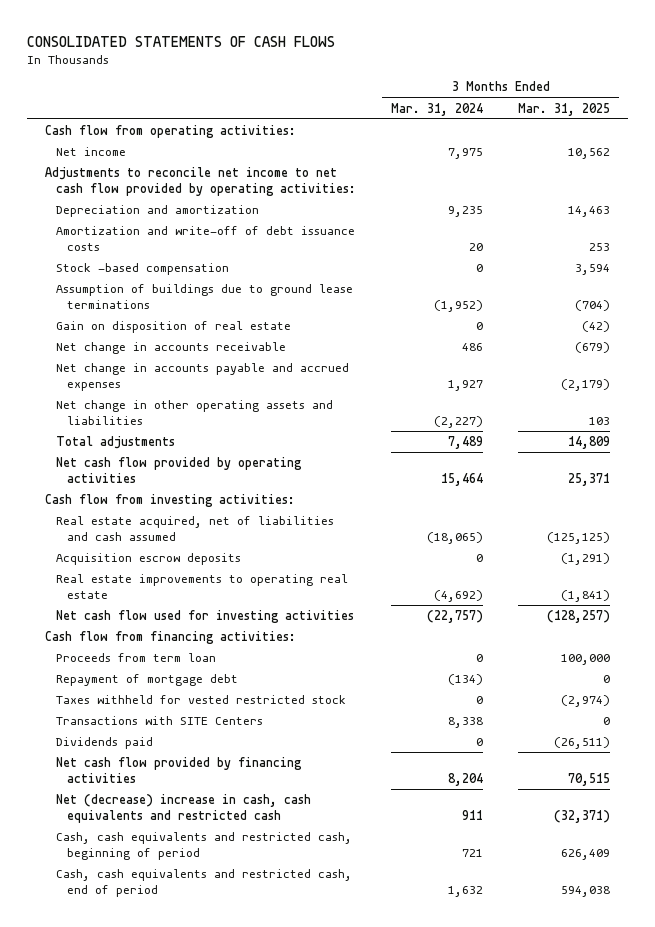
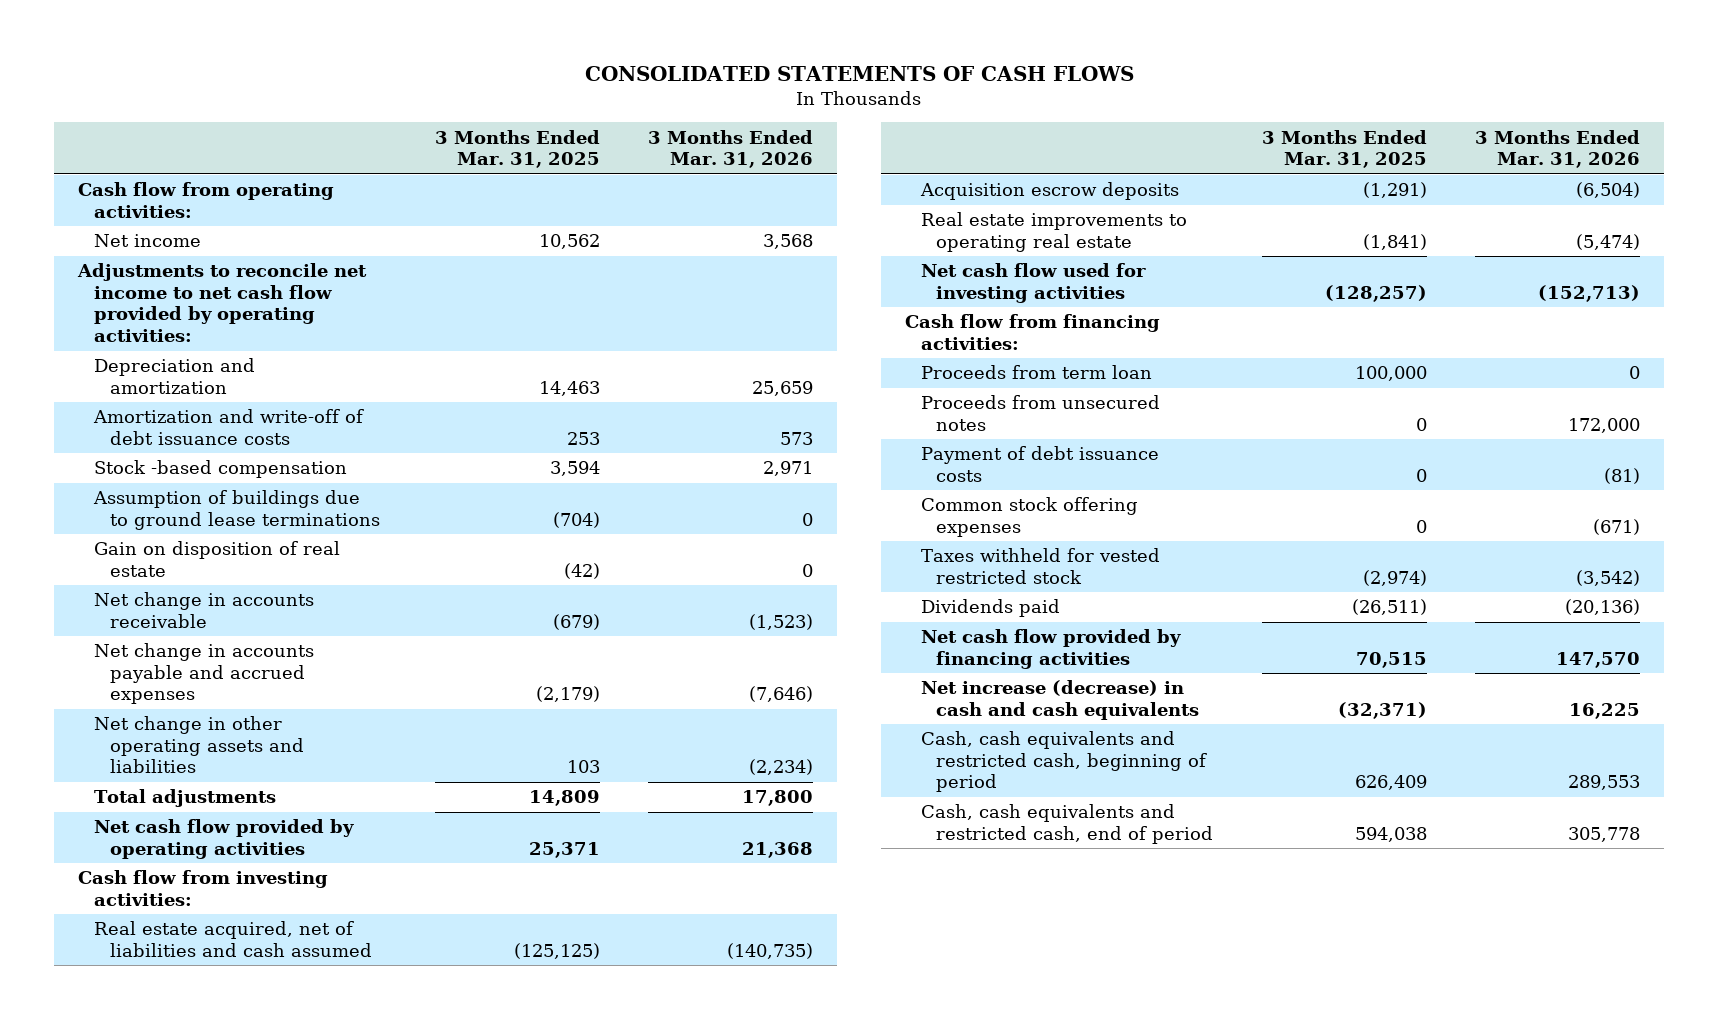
- | 3 Months Ended Mar. 31, 2024 | 3 Months Ended Mar. 31, 2025
+ | 3 Months Ended Mar. 31, 2025 | 3 Months Ended Mar. 31, 2026
- Repayment of mortgage debt | (134) | 0
+ Proceeds from unsecured notes | 0 | 172,000
+ Payment of debt issuance costs | 0 | (81)
+ Common stock offering expenses | 0 | (671)
- Transactions with SITE Centers | 8,338 | 0
- Net (decrease) increase in cash, cash equivalents and restricted cash | 911 | (32,371)
+ Net increase (decrease) in cash and cash equivalents | (32,371) | 16,225

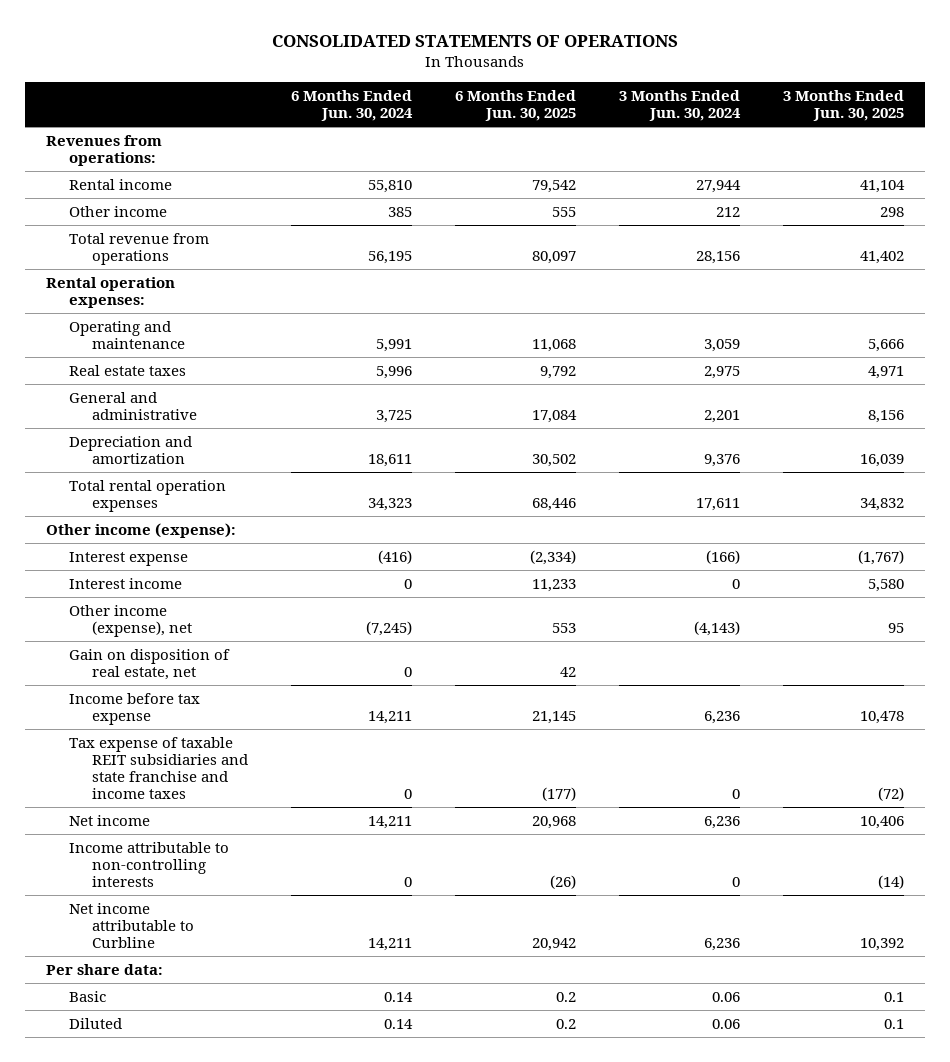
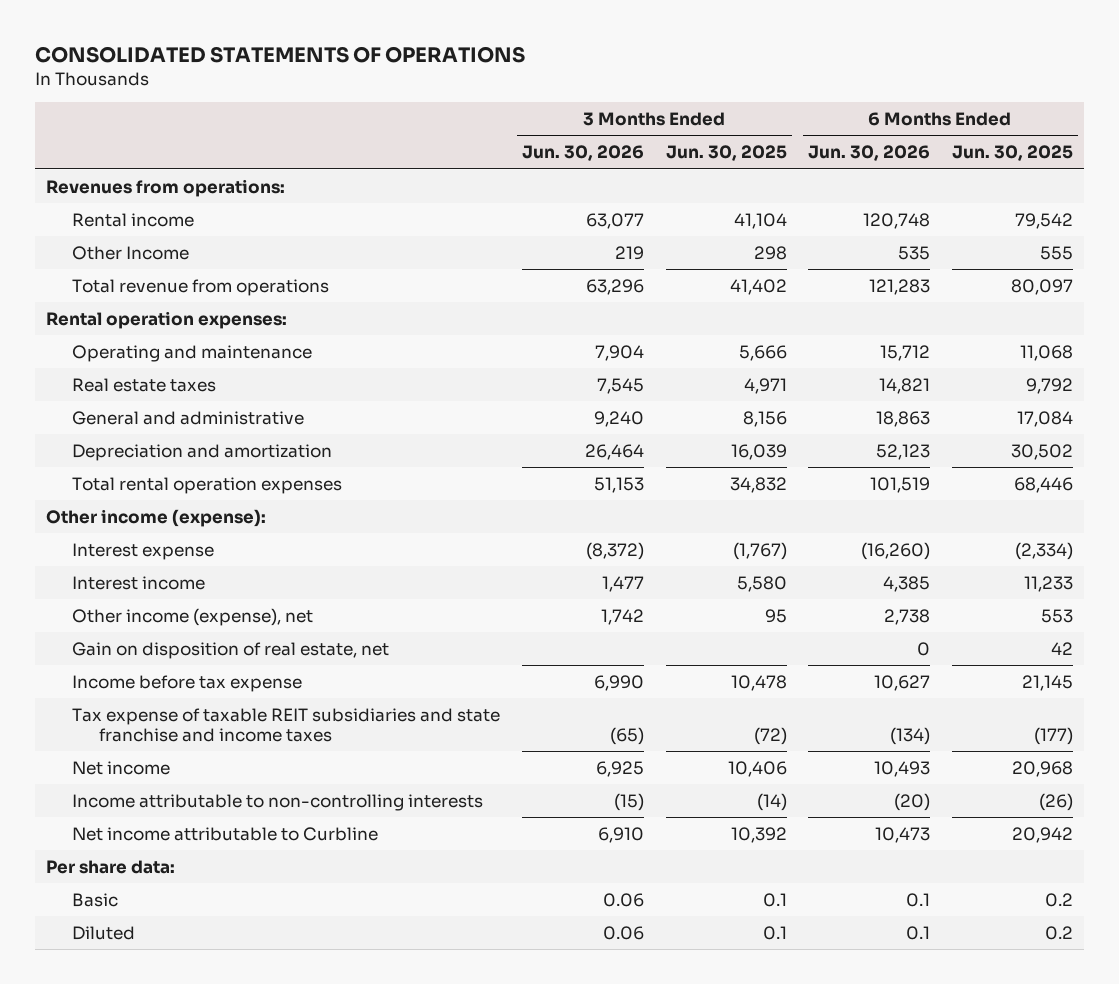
- | 6 Months Ended Jun. 30, 2024 | 6 Months Ended Jun. 30, 2025 | 3 Months Ended Jun. 30, 2024 | 3 Months Ended Jun. 30, 2025
+ | 3 Months Ended Jun. 30, 2026 | 3 Months Ended Jun. 30, 2025 | 6 Months Ended Jun. 30, 2026 | 6 Months Ended Jun. 30, 2025
- Other income | 385 | 555 | 212 | 298
+ Other Income | 219 | 298 | 535 | 555

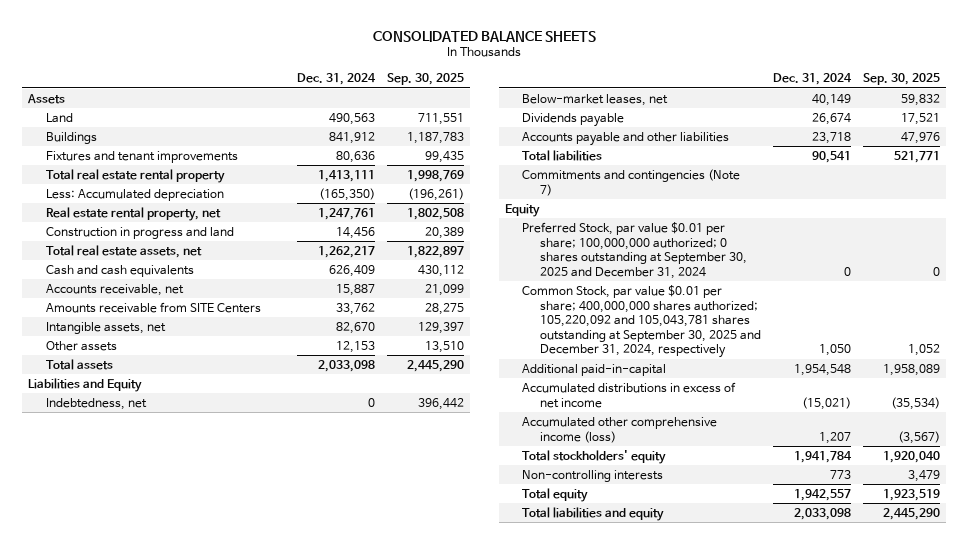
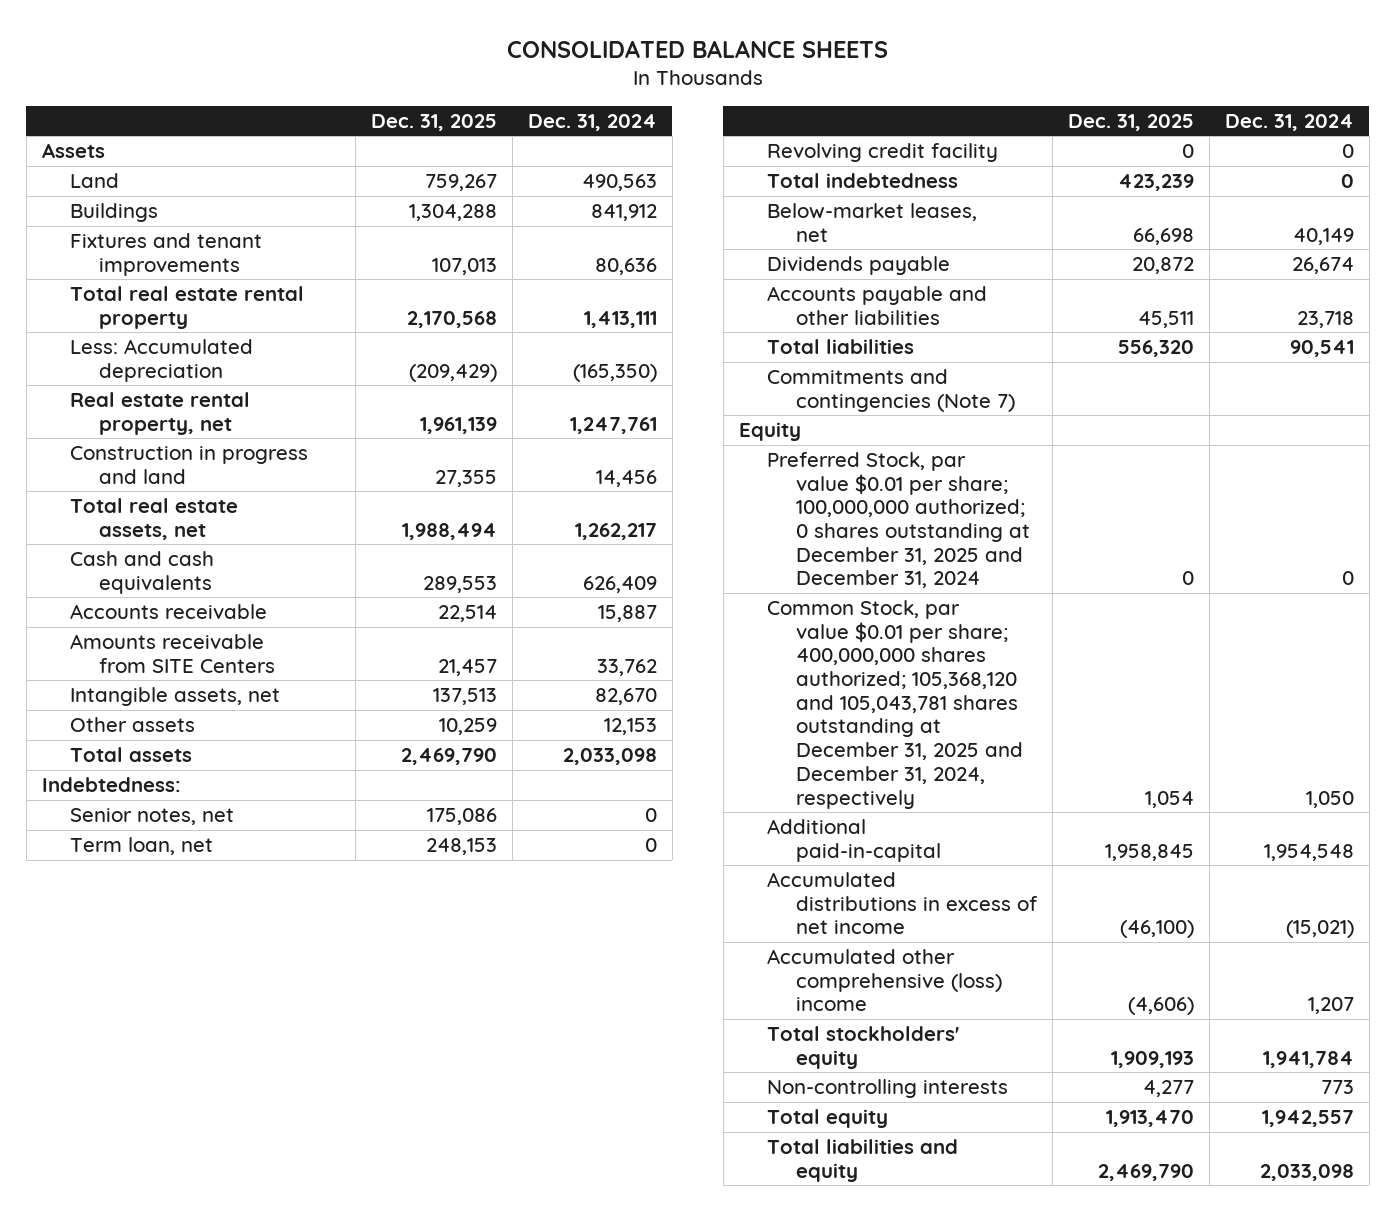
- | Dec. 31, 2024 | Sep. 30, 2025
+ | Dec. 31, 2025 | Dec. 31, 2024
- Accounts receivable, net | 15,887 | 21,099
+ Accounts receivable | 22,514 | 15,887
- Liabilities and Equity
- Indebtedness, net | 0 | 396,442
+ Indebtedness:
+ Senior notes, net | 175,086 | 0
+ Term loan, net | 248,153 | 0
+ Revolving credit facility | 0 | 0
+ Total indebtedness | 423,239 | 0
- Preferred Stock, par value $0.01 per share; 100,000,000 authorized; 0 shares outstanding at September 30, 2025 and December 31, 2024 | 0 | 0
- Common Stock, par value $0.01 per share; 400,000,000 shares authorized; 105,220,092 and 105,043,781 shares outstanding at September 30, 2025 and December 31, 2024, respectively | 1,050 | 1,052
+ Preferred Stock, par value $0.01 per share; 100,000,000 authorized; 0 shares outstanding at December 31, 2025 and December 31, 2024 | 0 | 0
+ Common Stock, par value $0.01 per share; 400,000,000 shares authorized; 105,368,120 and 105,043,781 shares outstanding at December 31, 2025 and December 31, 2024, respectively | 1,054 | 1,050
- Accumulated other comprehensive income (loss) | 1,207 | (3,567)
+ Accumulated other comprehensive (loss) income | (4,606) | 1,207

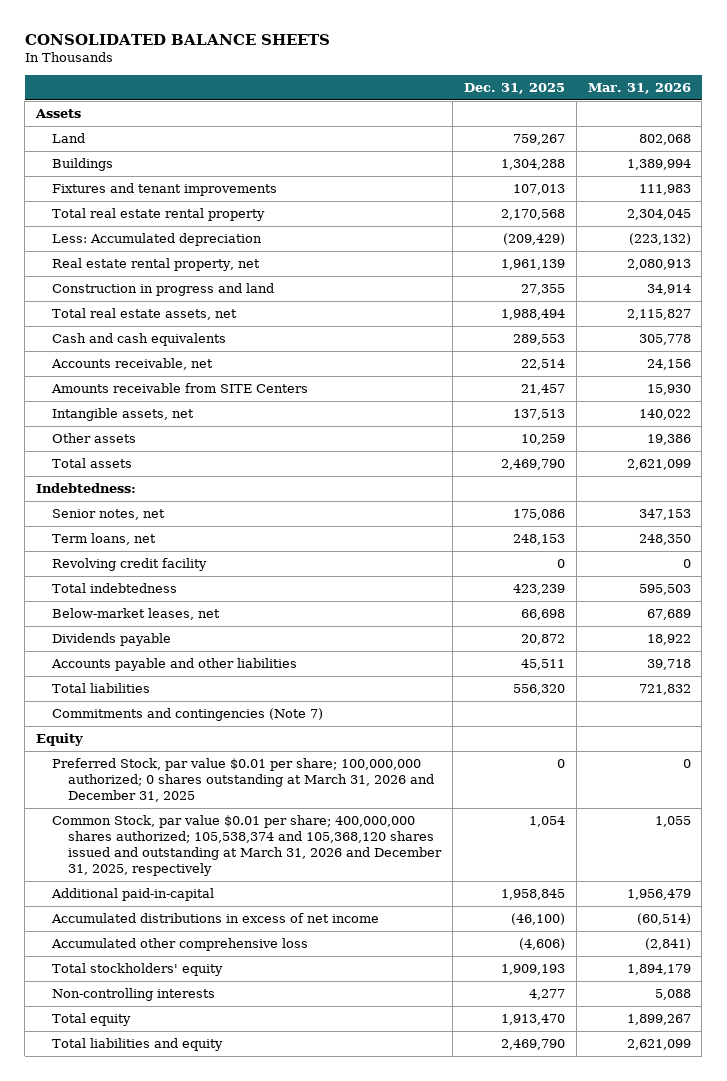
- | Dec. 31, 2025 | Dec. 31, 2024
+ | Dec. 31, 2025 | Mar. 31, 2026
- Accounts receivable | 22,514 | 15,887
+ Accounts receivable, net | 22,514 | 24,156
- Term loan, net | 248,153 | 0
+ Term loans, net | 248,153 | 248,350
- Preferred Stock, par value $0.01 per share; 100,000,000 authorized; 0 shares outstanding at December 31, 2025 and December 31, 2024 | 0 | 0
- Common Stock, par value $0.01 per share; 400,000,000 shares authorized; 105,368,120 and 105,043,781 shares outstanding at December 31, 2025 and December 31, 2024, respectively | 1,054 | 1,050
+ Preferred Stock, par value $0.01 per share; 100,000,000 authorized; 0 shares outstanding at March 31, 2026 and December 31, 2025 | 0 | 0
+ Common Stock, par value $0.01 per share; 400,000,000 shares authorized; 105,538,374 and 105,368,120 shares issued and outstanding at March 31, 2026 and December 31, 2025, respectively | 1,054 | 1,055
- Accumulated other comprehensive (loss) income | (4,606) | 1,207
+ Accumulated other comprehensive loss | (4,606) | (2,841)

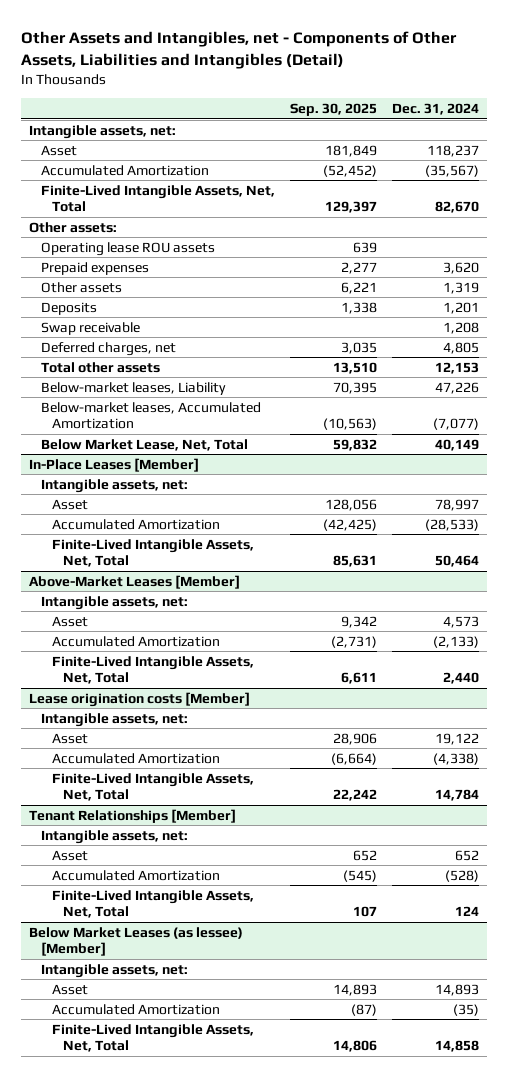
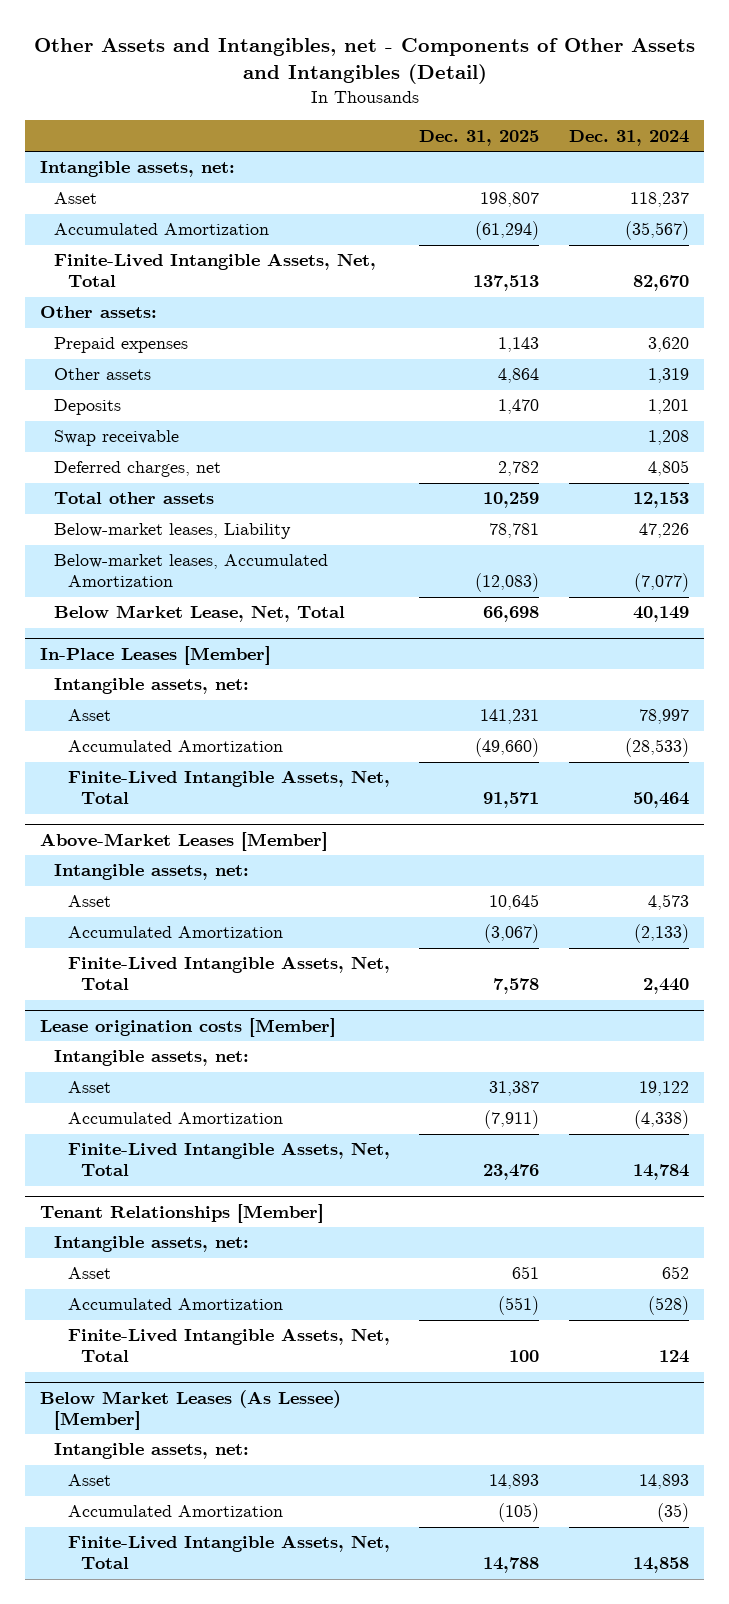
- Other Assets and Intangibles, net - Components of Other Assets, Liabilities and Intangibles (Detail)
+ Other Assets and Intangibles, net - Components of Other Assets and Intangibles (Detail)
- | Sep. 30, 2025 | Dec. 31, 2024
+ | Dec. 31, 2025 | Dec. 31, 2024
- Operating lease ROU assets | 639 |
- Below Market Leases (as lessee) [Member]
+ Below Market Leases (As Lessee) [Member]

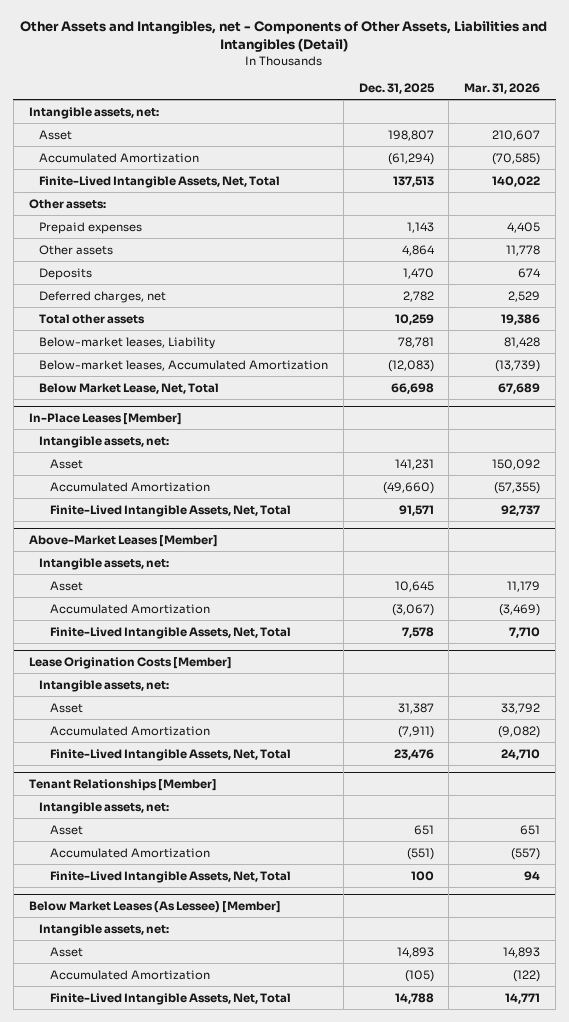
- Other Assets and Intangibles, net - Components of Other Assets and Intangibles (Detail)
+ Other Assets and Intangibles, net - Components of Other Assets, Liabilities and Intangibles (Detail)
- | Dec. 31, 2025 | Dec. 31, 2024
+ | Dec. 31, 2025 | Mar. 31, 2026
- Swap receivable | | 1,208
- Lease origination costs [Member]
+ Lease Origination Costs [Member]

